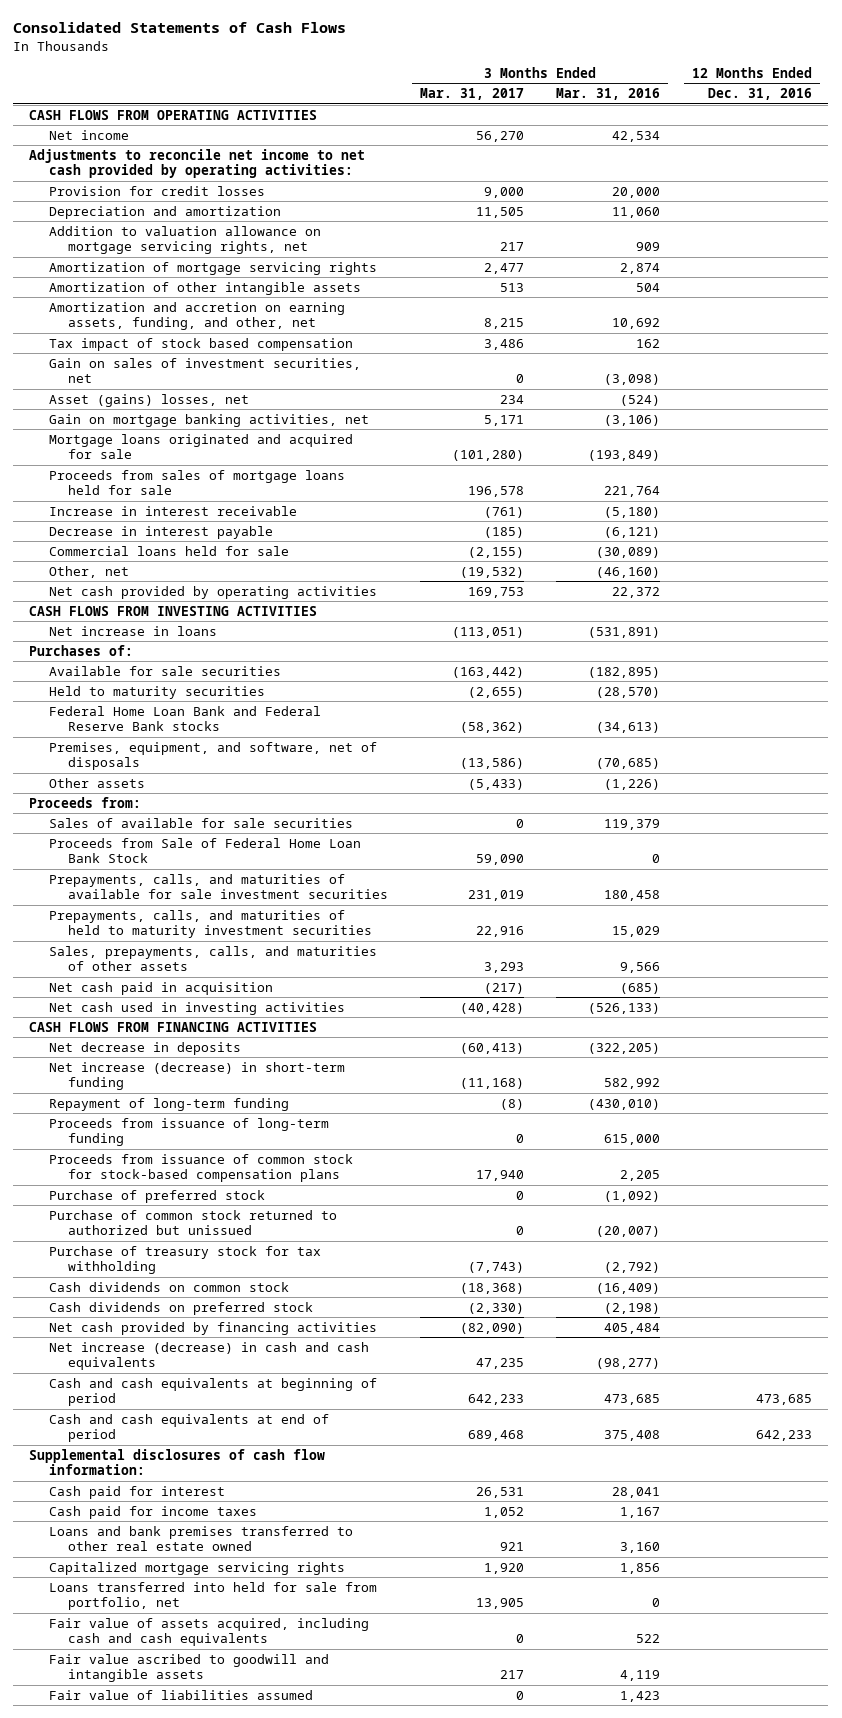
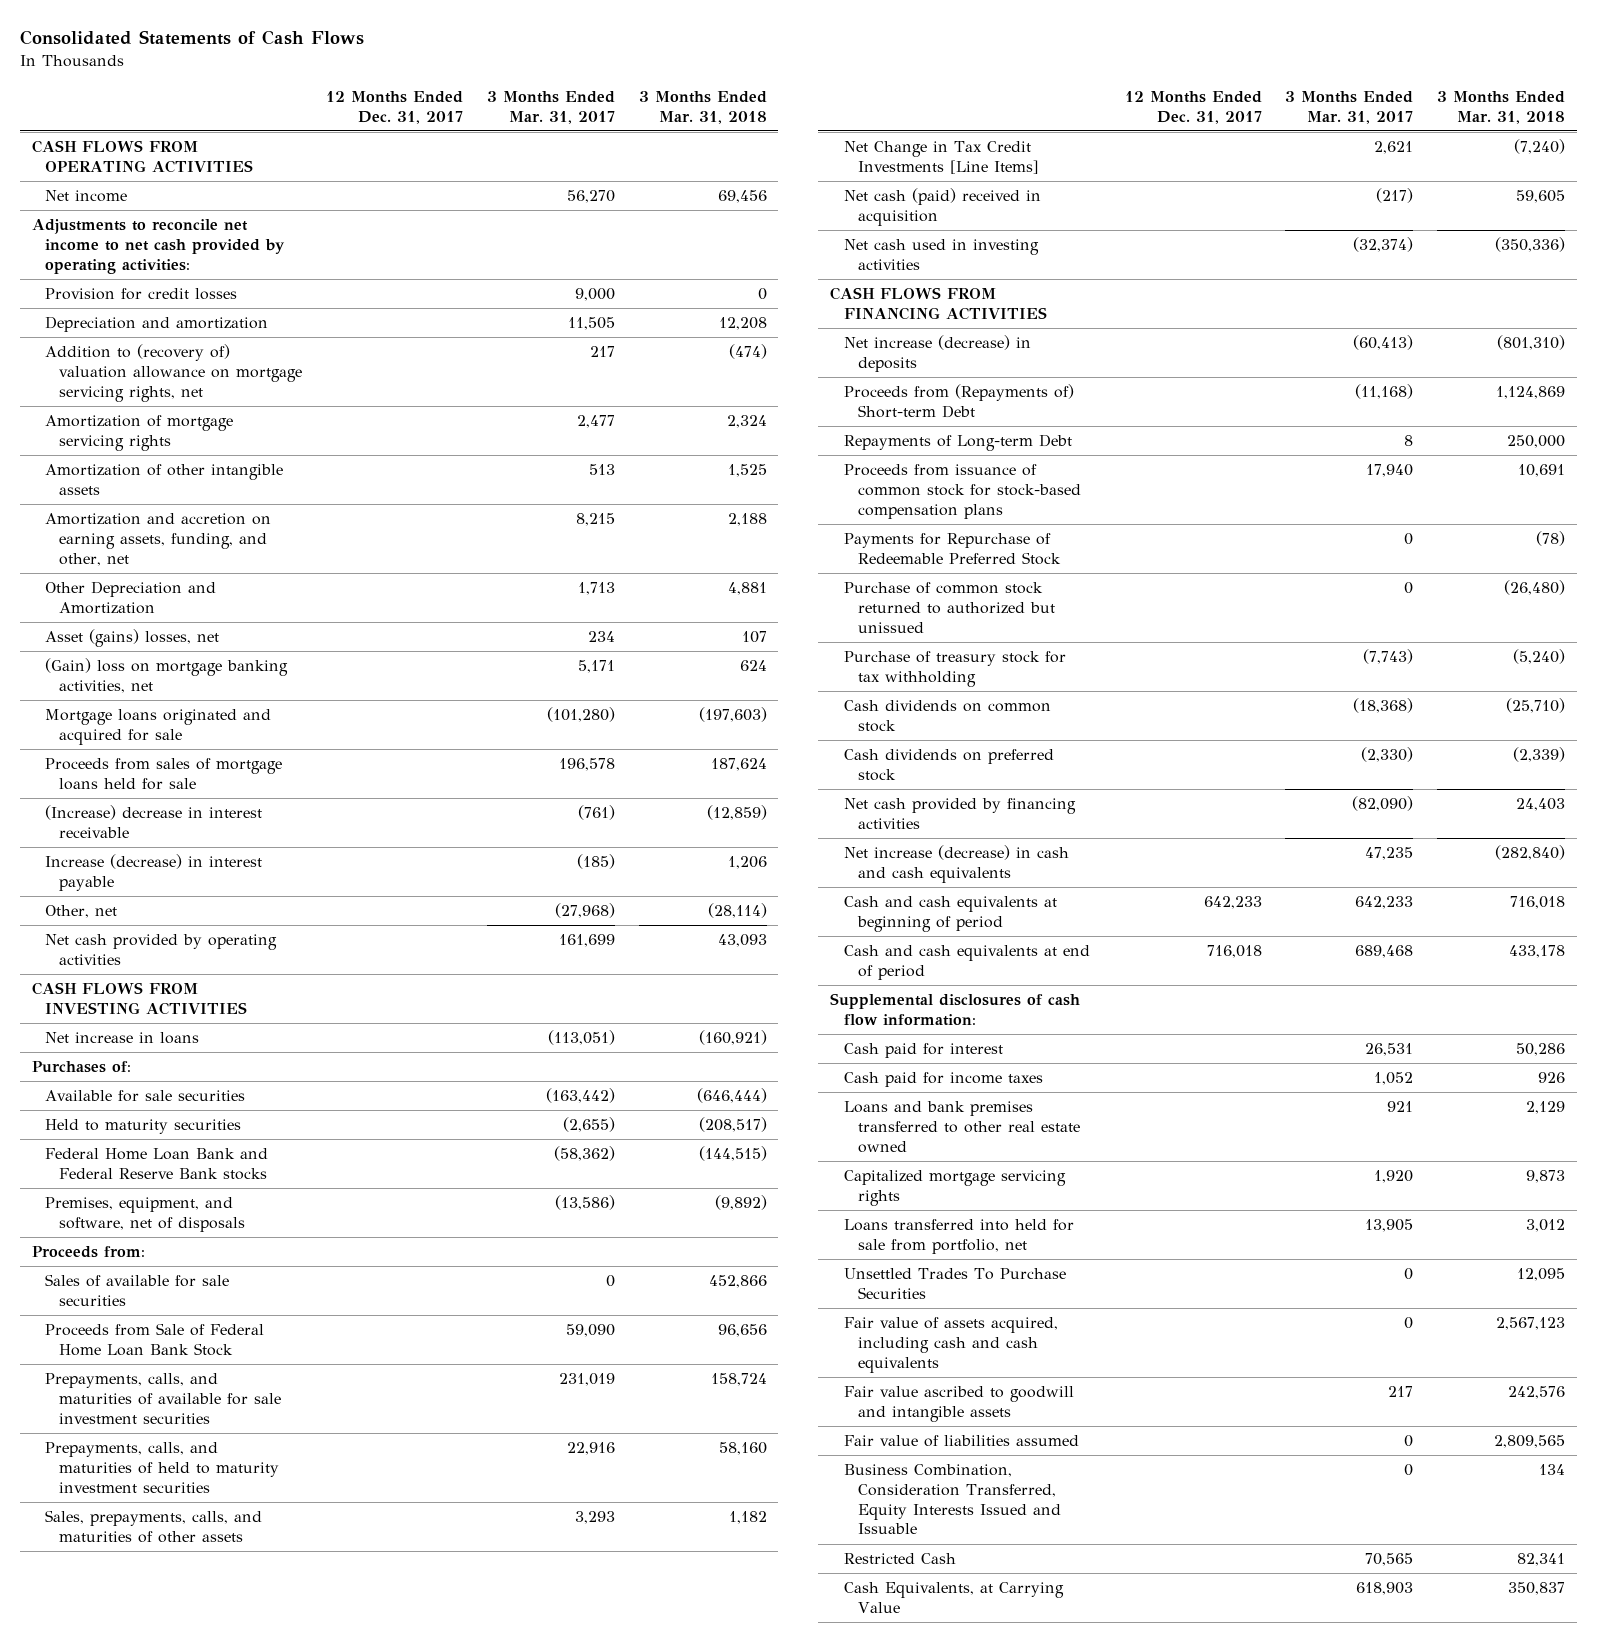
- | 3 Months Ended Mar. 31, 2017 | 3 Months Ended Mar. 31, 2016 | 12 Months Ended Dec. 31, 2016
+ | 12 Months Ended Dec. 31, 2017 | 3 Months Ended Mar. 31, 2017 | 3 Months Ended Mar. 31, 2018
- Addition to valuation allowance on mortgage servicing rights, net | 217 | 909 |
+ Addition to (recovery of) valuation allowance on mortgage servicing rights, net | | 217 | (474)
- Tax impact of stock based compensation | 3,486 | 162 |
- Gain on sales of investment securities, net | 0 | (3,098) |
+ Other Depreciation and Amortization | | 1,713 | 4,881
- Gain on mortgage banking activities, net | 5,171 | (3,106) |
+ (Gain) loss on mortgage banking activities, net | | 5,171 | 624
- Increase in interest receivable | (761) | (5,180) |
- Decrease in interest payable | (185) | (6,121) |
- Commercial loans held for sale | (2,155) | (30,089) |
- Other, net | (19,532) | (46,160) |
- Net cash provided by operating activities | 169,753 | 22,372 |
+ (Increase) decrease in interest receivable | | (761) | (12,859)
+ Increase (decrease) in interest payable | | (185) | 1,206
+ Other, net | | (27,968) | (28,114)
+ Net cash provided by operating activities | | 161,699 | 43,093
- Other assets | (5,433) | (1,226) |
- Net cash paid in acquisition | (217) | (685) |
- Net cash used in investing activities | (40,428) | (526,133) |
+ Net Change in Tax Credit Investments [Line Items] | | 2,621 | (7,240)
+ Net cash (paid) received in acquisition | | (217) | 59,605
+ Net cash used in investing activities | | (32,374) | (350,336)
- Net decrease in deposits | (60,413) | (322,205) |
- Net increase (decrease) in short-term funding | (11,168) | 582,992 |
- Repayment of long-term funding | (8) | (430,010) |
- Proceeds from issuance of long-term funding | 0 | 615,000 |
+ Net increase (decrease) in deposits | | (60,413) | (801,310)
+ Proceeds from (Repayments of) Short-term Debt | | (11,168) | 1,124,869
+ Repayments of Long-term Debt | | 8 | 250,000
- Purchase of preferred stock | 0 | (1,092) |
+ Payments for Repurchase of Redeemable Preferred Stock | | 0 | (78)
+ Unsettled Trades To Purchase Securities | | 0 | 12,095
+ Business Combination, Consideration Transferred, Equity Interests Issued and Issuable | | 0 | 134
+ Restricted Cash | | 70,565 | 82,341
+ Cash Equivalents, at Carrying Value | | 618,903 | 350,837

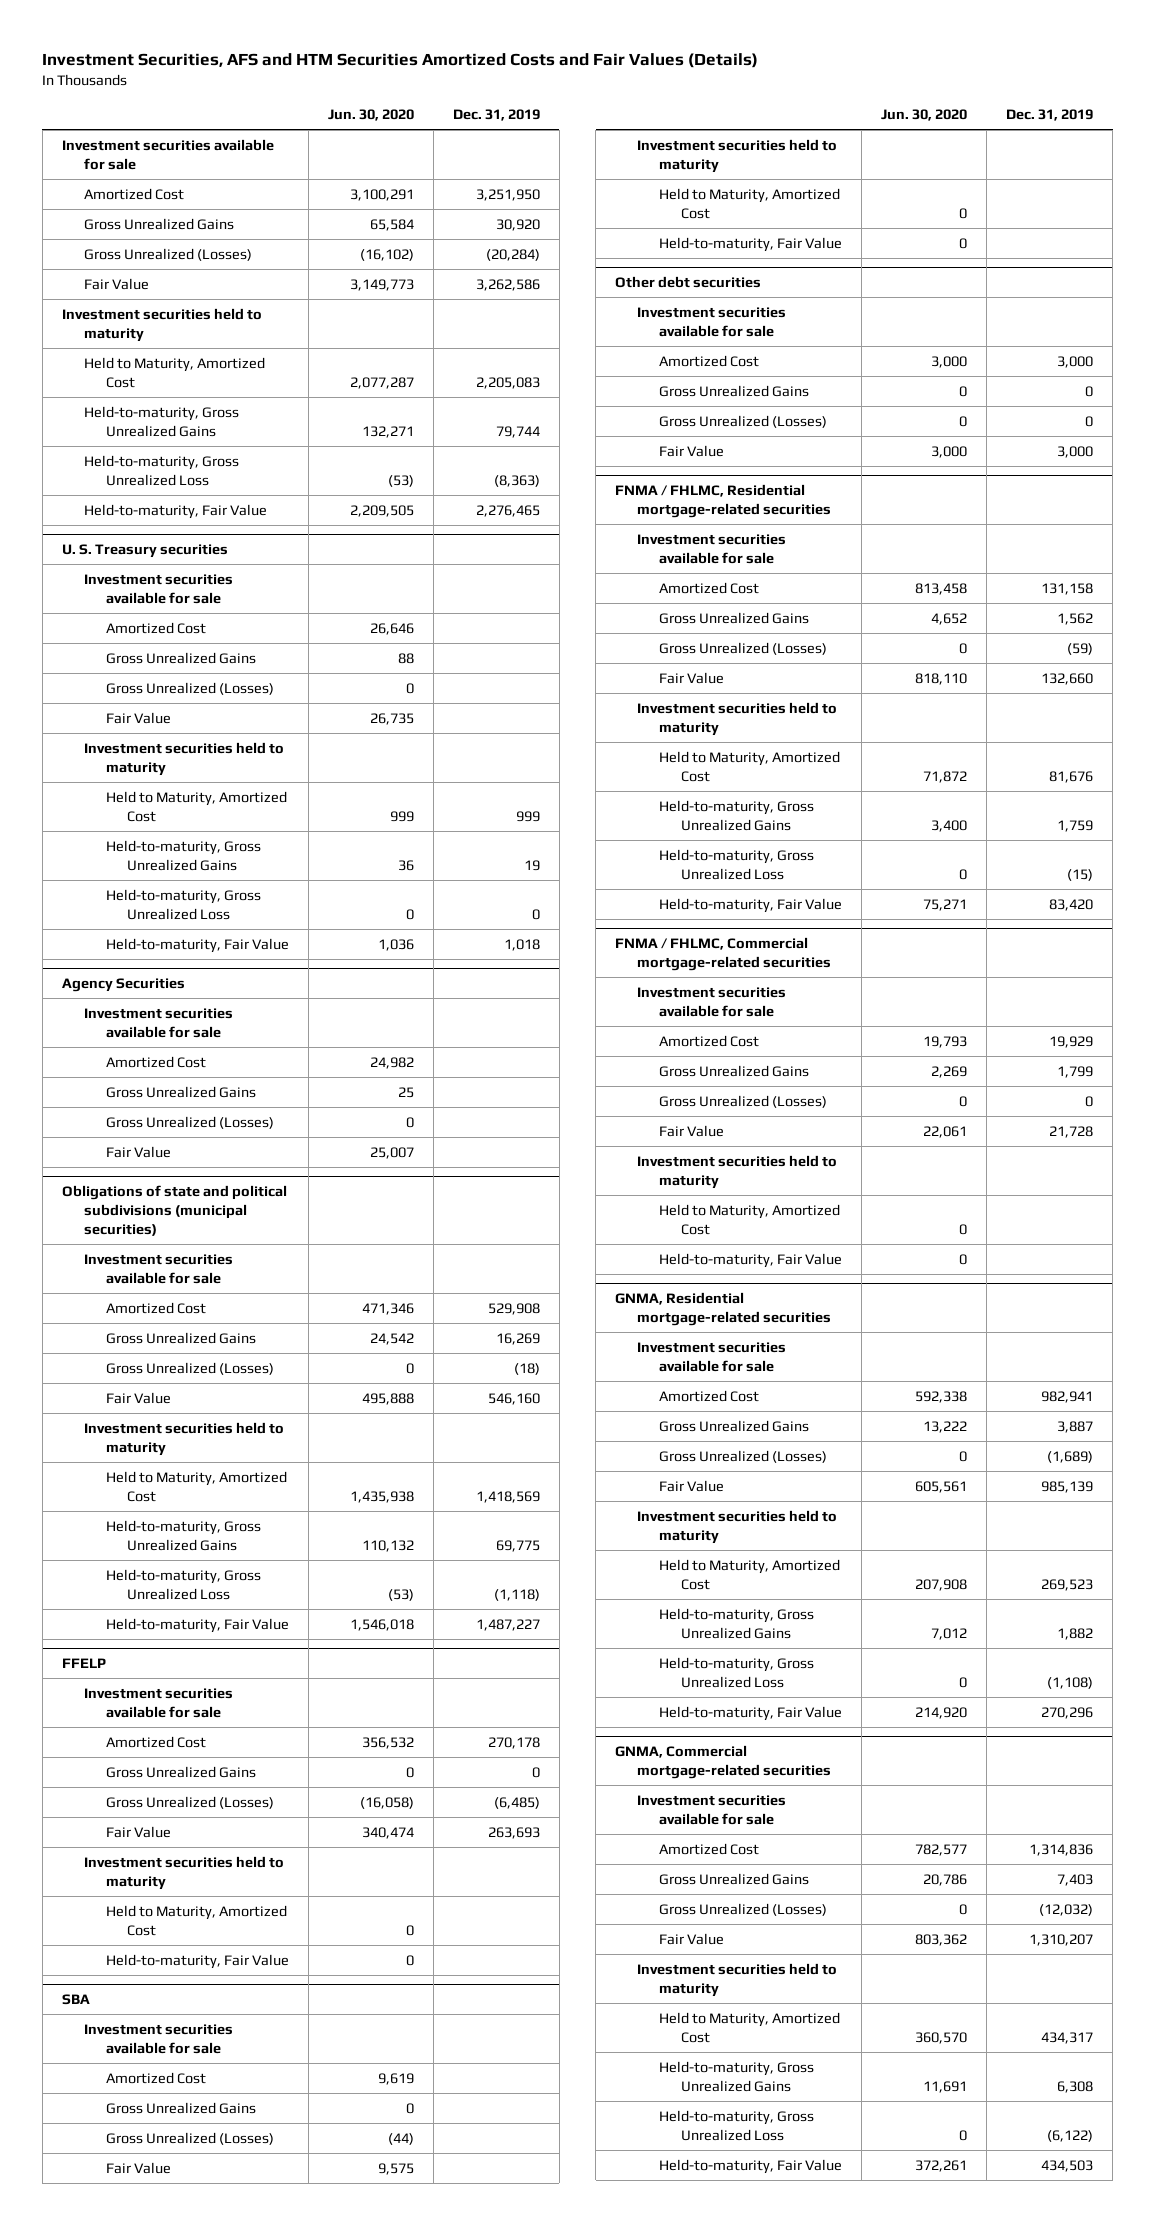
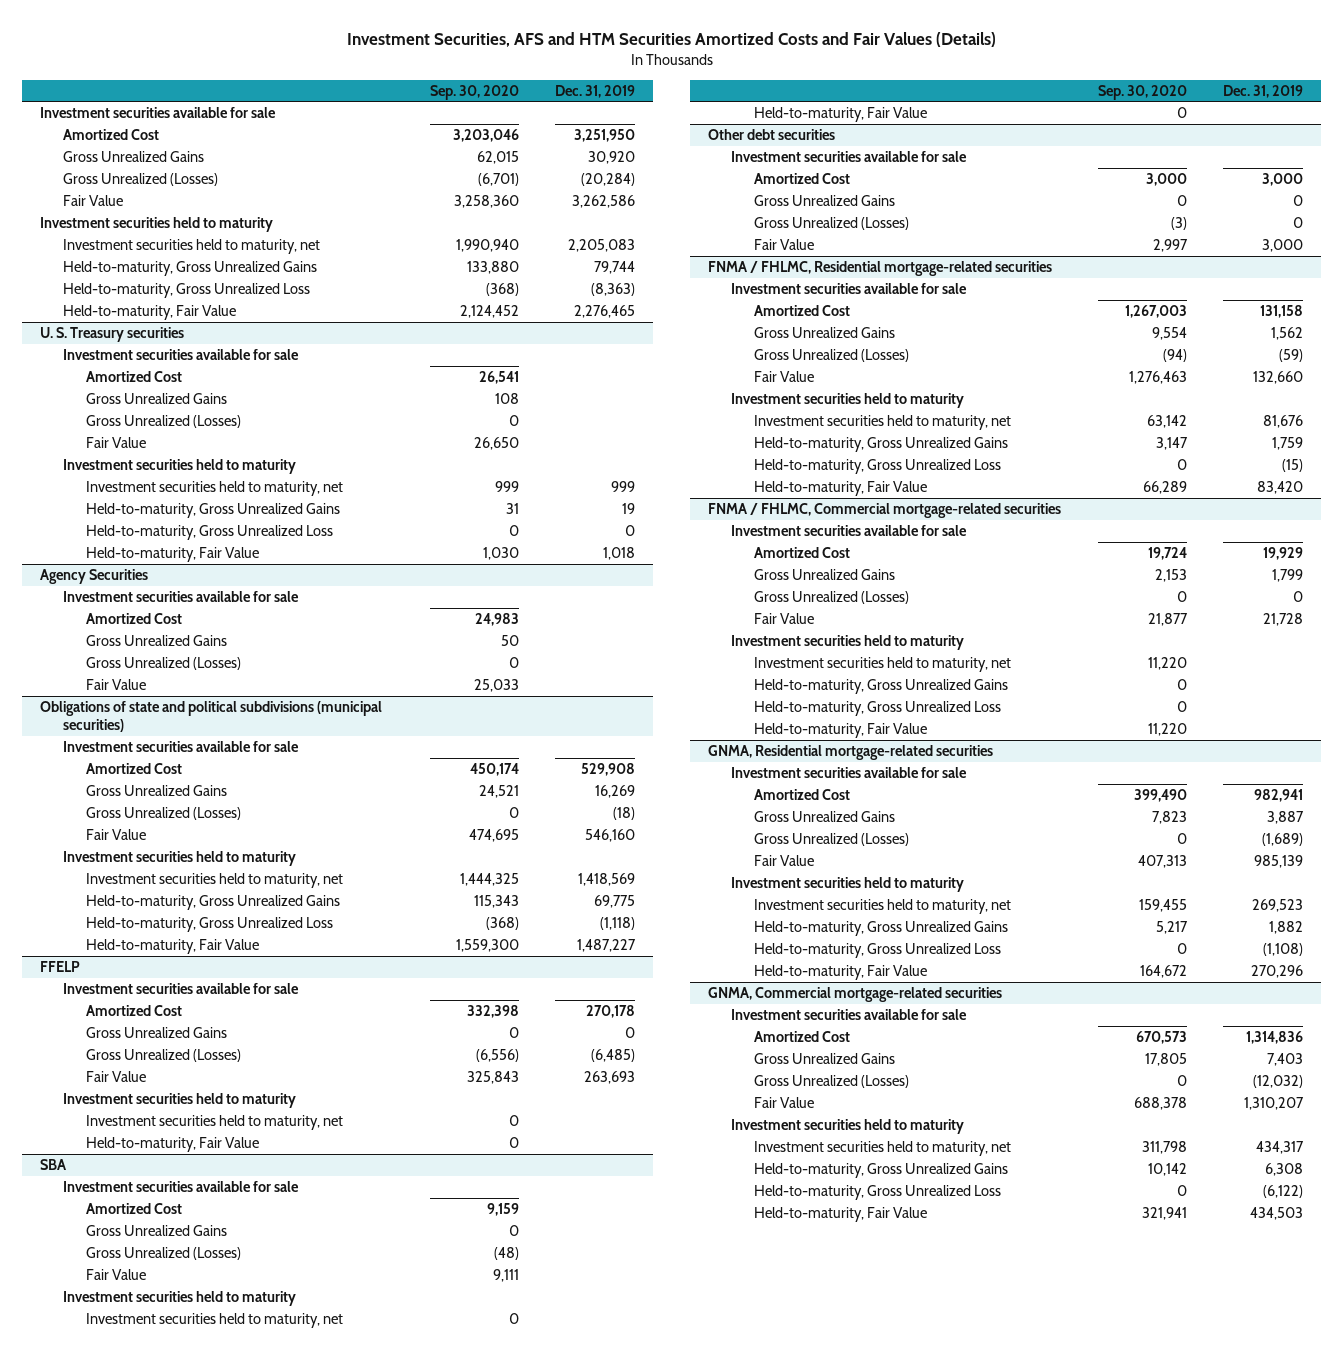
- | Jun. 30, 2020 | Dec. 31, 2019
+ | Sep. 30, 2020 | Dec. 31, 2019
- Held to Maturity, Amortized Cost | 2,077,287 | 2,205,083
+ Investment securities held to maturity, net | 1,990,940 | 2,205,083
@ U. S. Treasury securities
- Held to Maturity, Amortized Cost | 999 | 999
+ Investment securities held to maturity, net | 999 | 999
@ Obligations of state and political subdivisions (municipal securities)
- Held to Maturity, Amortized Cost | 1,435,938 | 1,418,569
+ Investment securities held to maturity, net | 1,444,325 | 1,418,569
@ FFELP
- Held to Maturity, Amortized Cost | 0 |
+ Investment securities held to maturity, net | 0 |
@ SBA
- Held to Maturity, Amortized Cost | 0 |
+ Investment securities held to maturity, net | 0 |
@ FNMA / FHLMC, Residential mortgage-related securities
- Held to Maturity, Amortized Cost | 71,872 | 81,676
+ Investment securities held to maturity, net | 63,142 | 81,676
@ FNMA / FHLMC, Commercial mortgage-related securities
- Held to Maturity, Amortized Cost | 0 |
+ Investment securities held to maturity, net | 11,220 |
+ Held-to-maturity, Gross Unrealized Gains | 0 |
+ Held-to-maturity, Gross Unrealized Loss | 0 |
@ GNMA, Residential mortgage-related securities
- Held to Maturity, Amortized Cost | 207,908 | 269,523
+ Investment securities held to maturity, net | 159,455 | 269,523
@ GNMA, Commercial mortgage-related securities
- Held to Maturity, Amortized Cost | 360,570 | 434,317
+ Investment securities held to maturity, net | 311,798 | 434,317

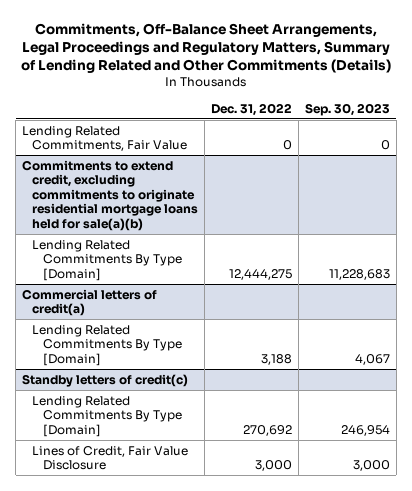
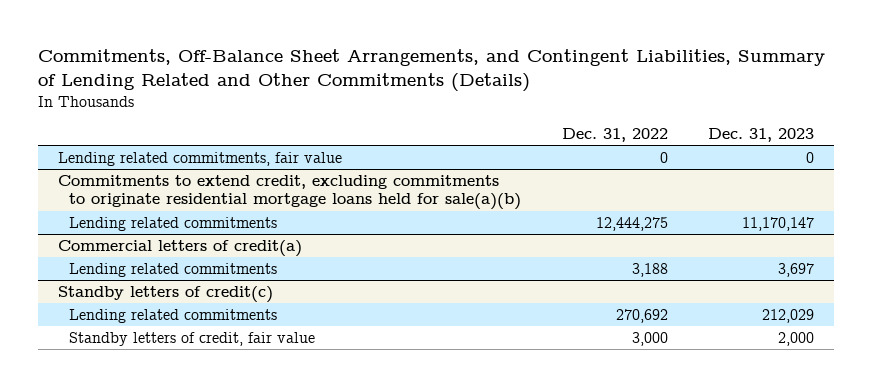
- Commitments, Off-Balance Sheet Arrangements, Legal Proceedings and Regulatory Matters, Summary of Lending Related and Other Commitments (Details)
+ Commitments, Off-Balance Sheet Arrangements, and Contingent Liabilities, Summary of Lending Related and Other Commitments (Details)
- | Dec. 31, 2022 | Sep. 30, 2023
+ | Dec. 31, 2022 | Dec. 31, 2023
- Lending Related Commitments, Fair Value | 0 | 0
+ Lending related commitments, fair value | 0 | 0
@ Commitments to extend credit, excluding commitments to originate residential mortgage loans held for sale(a)(b)
- Lending Related Commitments By Type [Domain] | 12,444,275 | 11,228,683
+ Lending related commitments | 12,444,275 | 11,170,147
@ Commercial letters of credit(a)
- Lending Related Commitments By Type [Domain] | 3,188 | 4,067
+ Lending related commitments | 3,188 | 3,697
@ Standby letters of credit(c)
- Lending Related Commitments By Type [Domain] | 270,692 | 246,954
- Lines of Credit, Fair Value Disclosure | 3,000 | 3,000
+ Lending related commitments | 270,692 | 212,029
+ Standby letters of credit, fair value | 3,000 | 2,000

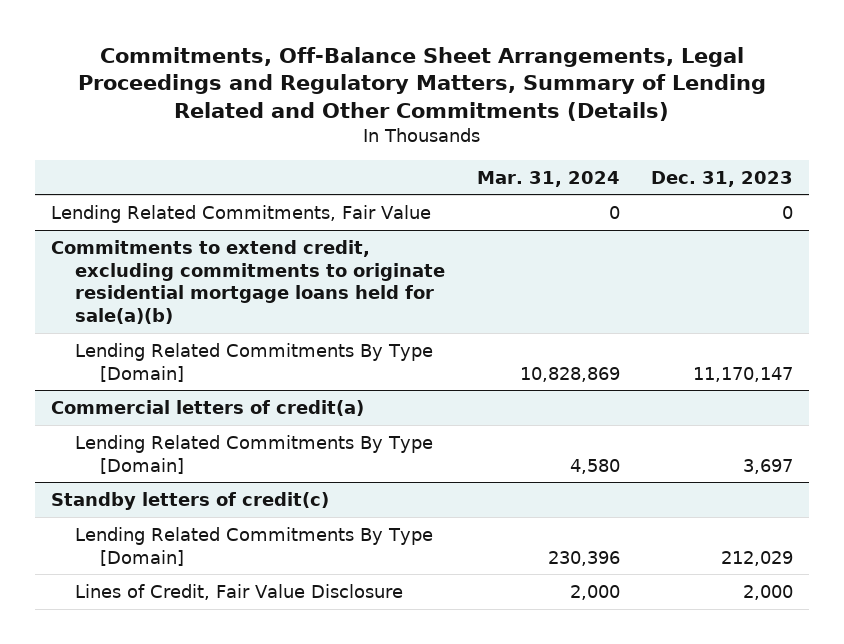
- Commitments, Off-Balance Sheet Arrangements, and Contingent Liabilities, Summary of Lending Related and Other Commitments (Details)
+ Commitments, Off-Balance Sheet Arrangements, Legal Proceedings and Regulatory Matters, Summary of Lending Related and Other Commitments (Details)
- | Dec. 31, 2022 | Dec. 31, 2023
+ | Mar. 31, 2024 | Dec. 31, 2023
- Lending related commitments, fair value | 0 | 0
+ Lending Related Commitments, Fair Value | 0 | 0
@ Commitments to extend credit, excluding commitments to originate residential mortgage loans held for sale(a)(b)
- Lending related commitments | 12,444,275 | 11,170,147
+ Lending Related Commitments By Type [Domain] | 10,828,869 | 11,170,147
@ Commercial letters of credit(a)
- Lending related commitments | 3,188 | 3,697
+ Lending Related Commitments By Type [Domain] | 4,580 | 3,697
@ Standby letters of credit(c)
- Lending related commitments | 270,692 | 212,029
- Standby letters of credit, fair value | 3,000 | 2,000
+ Lending Related Commitments By Type [Domain] | 230,396 | 212,029
+ Lines of Credit, Fair Value Disclosure | 2,000 | 2,000

